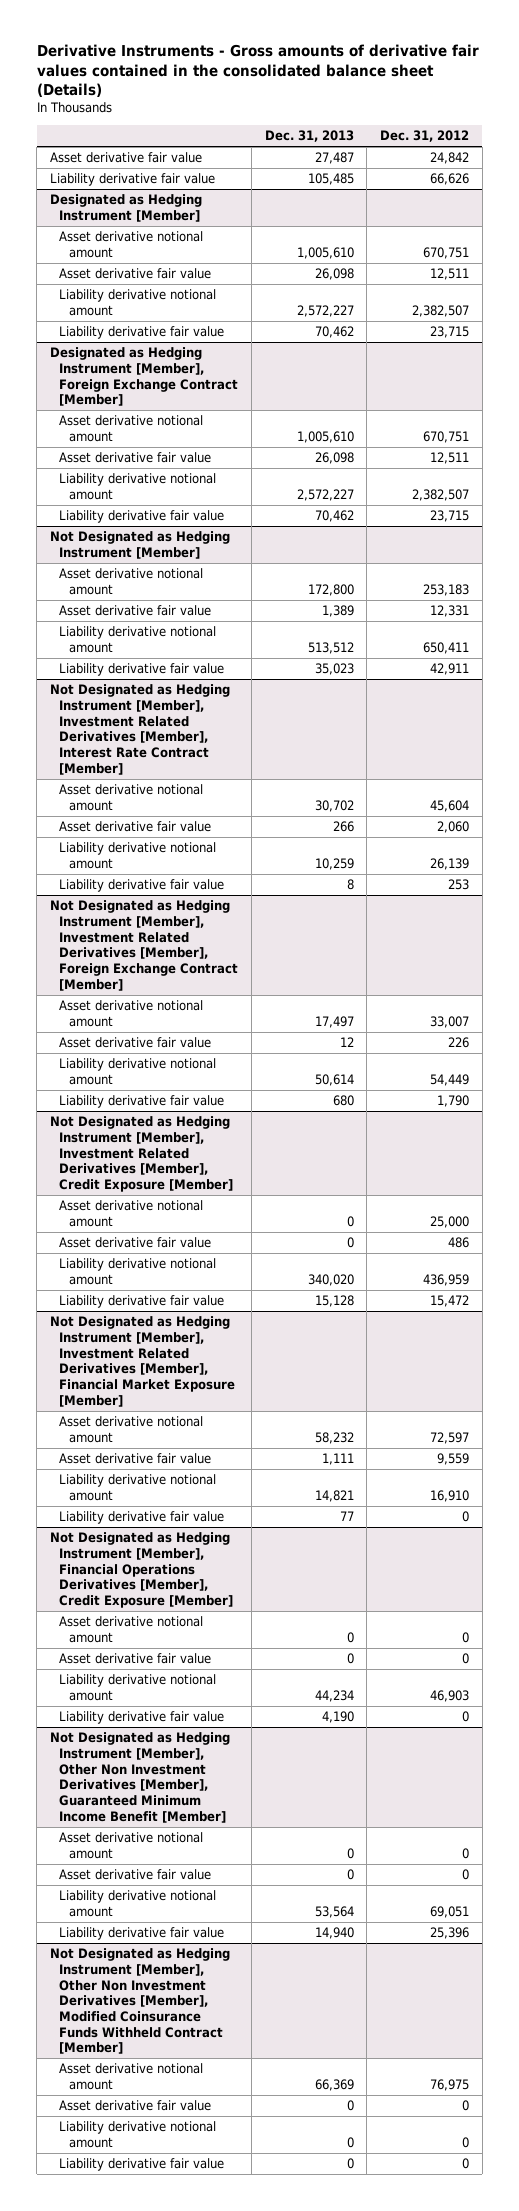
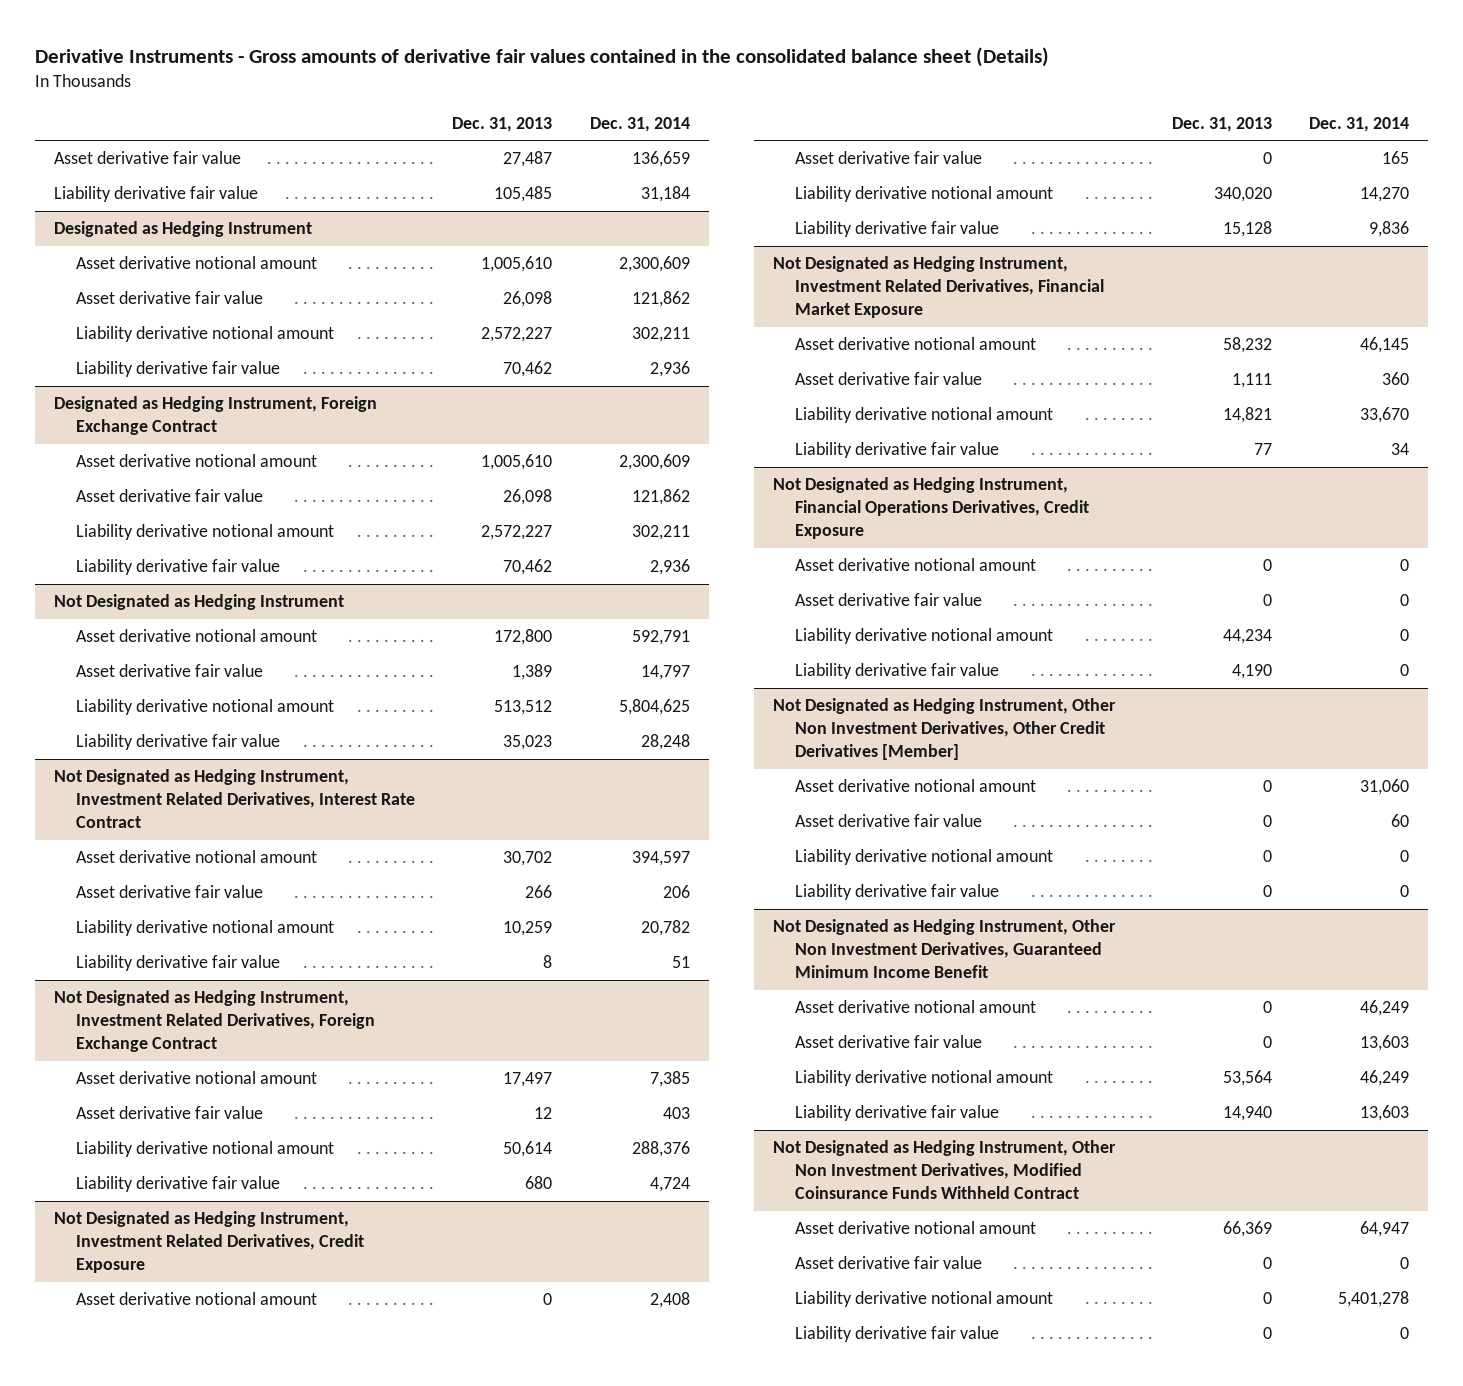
- | Dec. 31, 2013 | Dec. 31, 2012
+ | Dec. 31, 2013 | Dec. 31, 2014
- Designated as Hedging Instrument [Member]
+ Designated as Hedging Instrument
- Designated as Hedging Instrument [Member], Foreign Exchange Contract [Member]
+ Designated as Hedging Instrument, Foreign Exchange Contract
- Not Designated as Hedging Instrument [Member]
+ Not Designated as Hedging Instrument
- Not Designated as Hedging Instrument [Member], Investment Related Derivatives [Member], Interest Rate Contract [Member]
+ Not Designated as Hedging Instrument, Investment Related Derivatives, Interest Rate Contract
- Not Designated as Hedging Instrument [Member], Investment Related Derivatives [Member], Foreign Exchange Contract [Member]
+ Not Designated as Hedging Instrument, Investment Related Derivatives, Foreign Exchange Contract
- Not Designated as Hedging Instrument [Member], Investment Related Derivatives [Member], Credit Exposure [Member]
+ Not Designated as Hedging Instrument, Investment Related Derivatives, Credit Exposure
- Not Designated as Hedging Instrument [Member], Investment Related Derivatives [Member], Financial Market Exposure [Member]
+ Not Designated as Hedging Instrument, Investment Related Derivatives, Financial Market Exposure
- Not Designated as Hedging Instrument [Member], Financial Operations Derivatives [Member], Credit Exposure [Member]
+ Not Designated as Hedging Instrument, Financial Operations Derivatives, Credit Exposure
- Not Designated as Hedging Instrument [Member], Other Non Investment Derivatives [Member], Guaranteed Minimum Income Benefit [Member]
+ Not Designated as Hedging Instrument, Other Non Investment Derivatives, Other Credit Derivatives [Member]
+ Liability derivative notional amount | 0 | 0
+ Liability derivative fair value | 0 | 0
+ Not Designated as Hedging Instrument, Other Non Investment Derivatives, Guaranteed Minimum Income Benefit
+ Asset derivative notional amount | 0 | 46,249
+ Asset derivative fair value | 0 | 13,603
- Not Designated as Hedging Instrument [Member], Other Non Investment Derivatives [Member], Modified Coinsurance Funds Withheld Contract [Member]
+ Not Designated as Hedging Instrument, Other Non Investment Derivatives, Modified Coinsurance Funds Withheld Contract

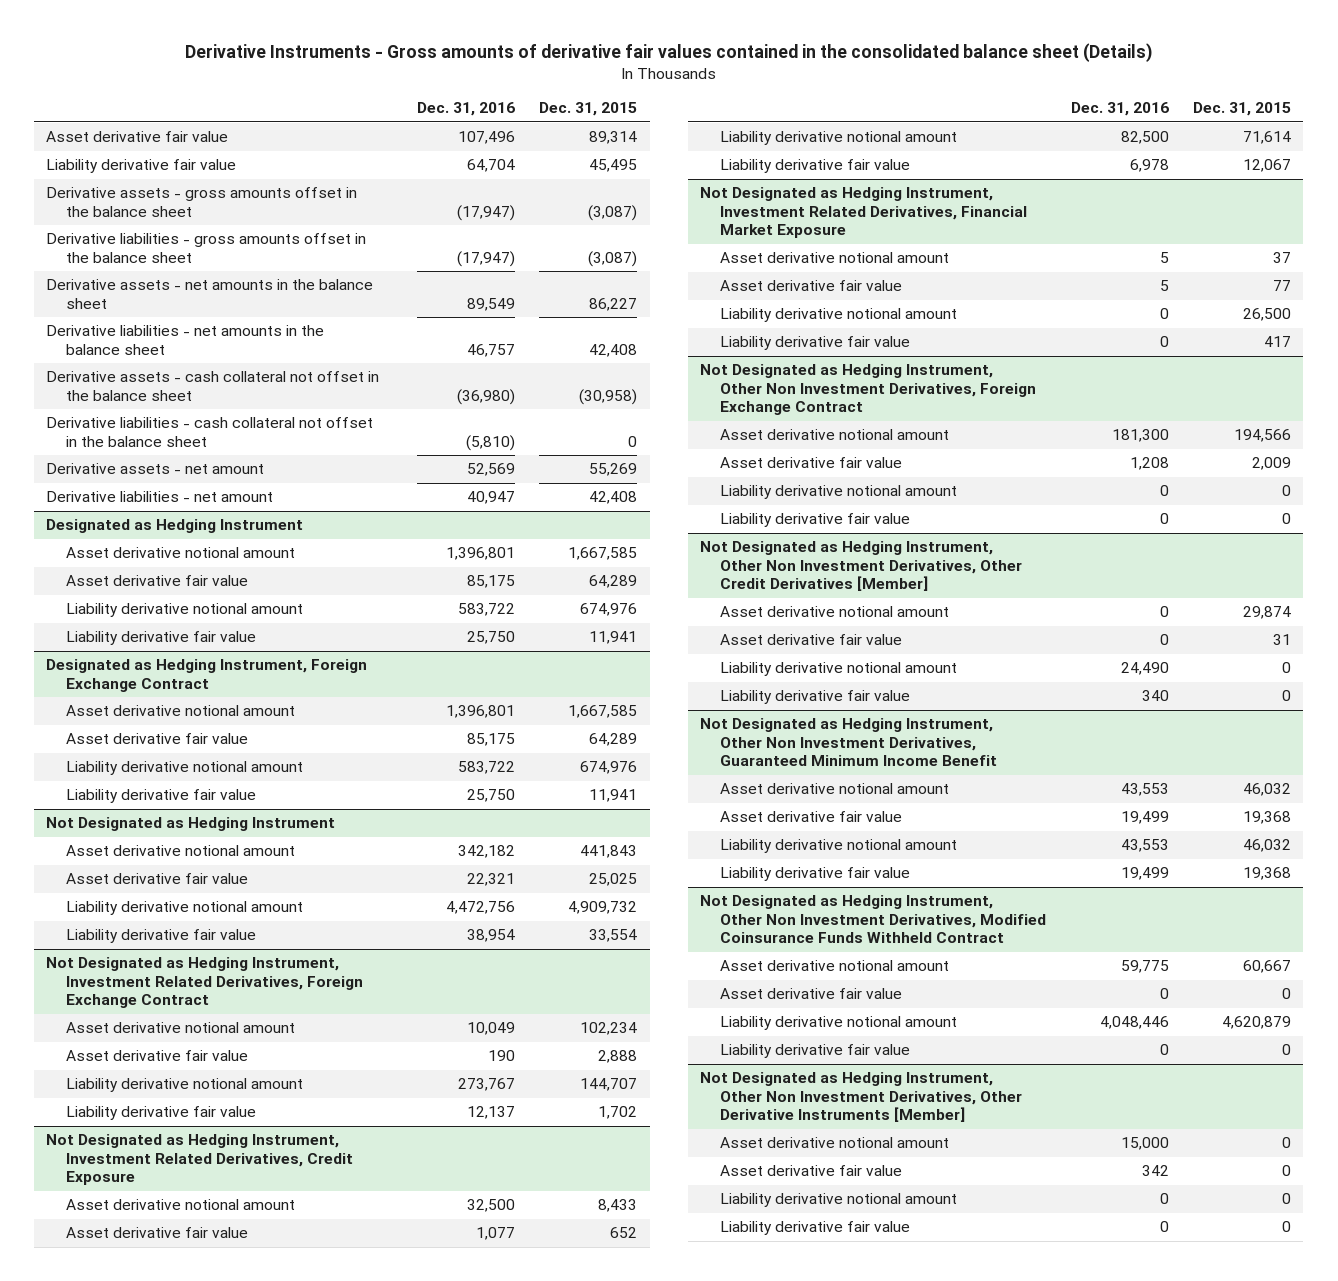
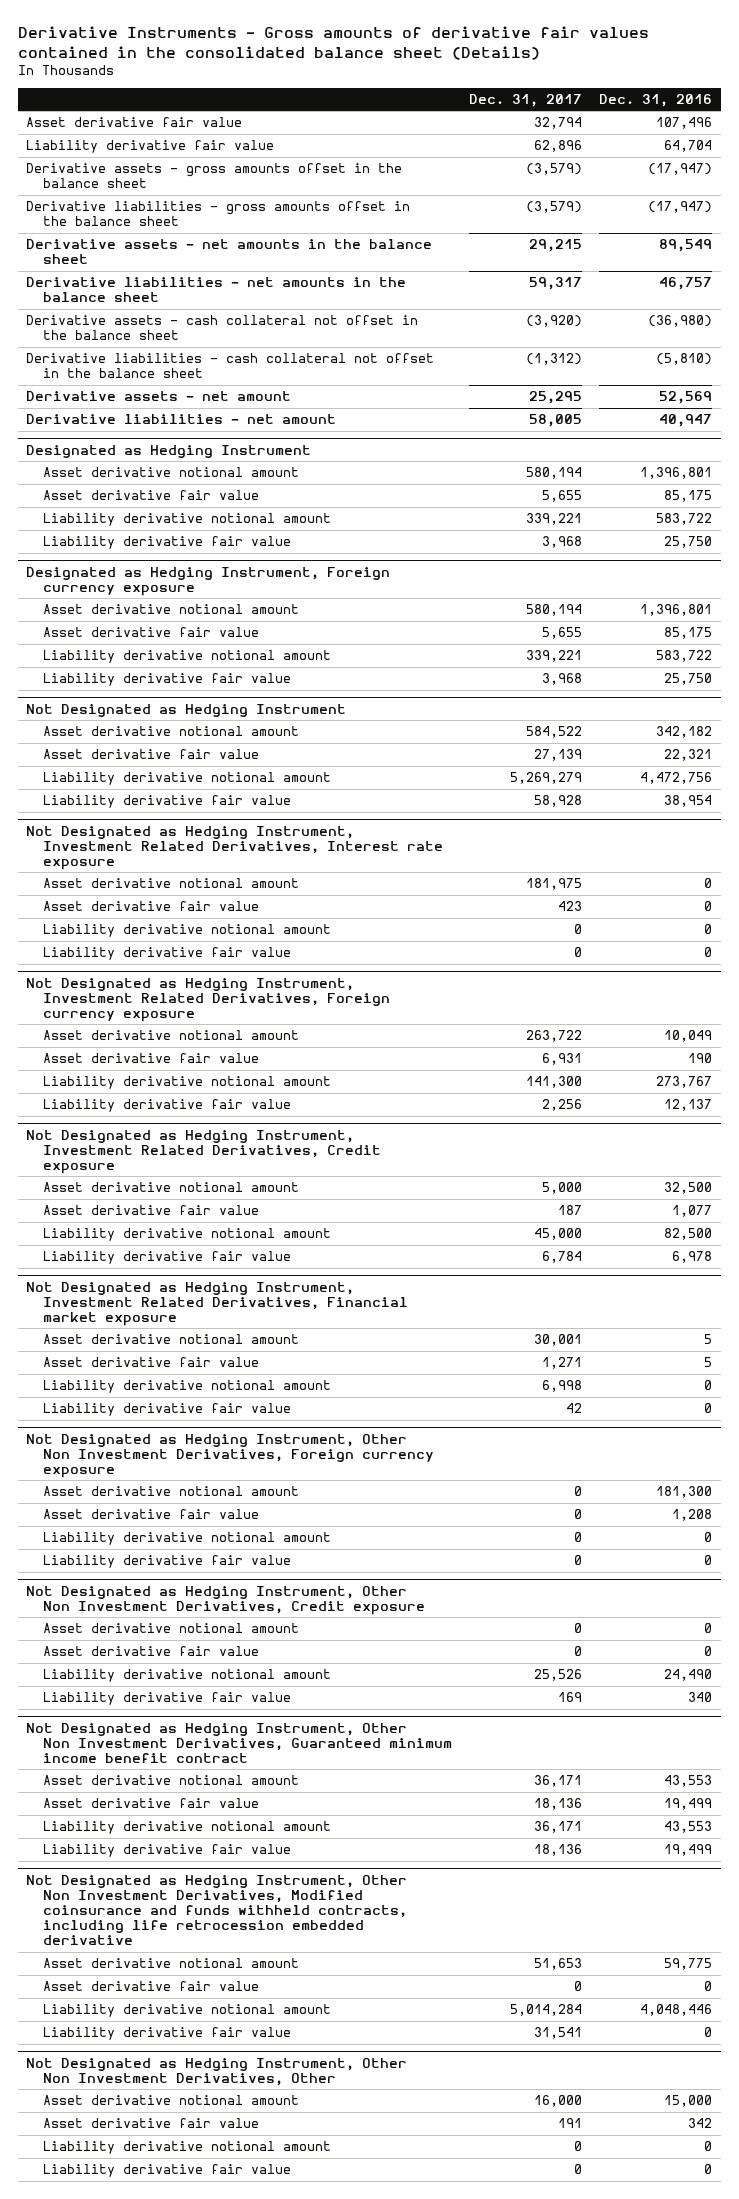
- | Dec. 31, 2016 | Dec. 31, 2015
+ | Dec. 31, 2017 | Dec. 31, 2016
- Designated as Hedging Instrument, Foreign Exchange Contract
+ Designated as Hedging Instrument, Foreign currency exposure
- Not Designated as Hedging Instrument, Investment Related Derivatives, Foreign Exchange Contract
+ Not Designated as Hedging Instrument, Investment Related Derivatives, Interest rate exposure
+ Asset derivative notional amount | 181,975 | 0
+ Asset derivative fair value | 423 | 0
+ Liability derivative notional amount | 0 | 0
+ Liability derivative fair value | 0 | 0
+ Not Designated as Hedging Instrument, Investment Related Derivatives, Foreign currency exposure
- Not Designated as Hedging Instrument, Investment Related Derivatives, Credit Exposure
+ Not Designated as Hedging Instrument, Investment Related Derivatives, Credit exposure
- Not Designated as Hedging Instrument, Investment Related Derivatives, Financial Market Exposure
+ Not Designated as Hedging Instrument, Investment Related Derivatives, Financial market exposure
- Not Designated as Hedging Instrument, Other Non Investment Derivatives, Foreign Exchange Contract
+ Not Designated as Hedging Instrument, Other Non Investment Derivatives, Foreign currency exposure
- Not Designated as Hedging Instrument, Other Non Investment Derivatives, Other Credit Derivatives [Member]
+ Not Designated as Hedging Instrument, Other Non Investment Derivatives, Credit exposure
- Not Designated as Hedging Instrument, Other Non Investment Derivatives, Guaranteed Minimum Income Benefit
+ Not Designated as Hedging Instrument, Other Non Investment Derivatives, Guaranteed minimum income benefit contract
- Not Designated as Hedging Instrument, Other Non Investment Derivatives, Modified Coinsurance Funds Withheld Contract
+ Not Designated as Hedging Instrument, Other Non Investment Derivatives, Modified coinsurance and funds withheld contracts, including life retrocession embedded derivative
- Not Designated as Hedging Instrument, Other Non Investment Derivatives, Other Derivative Instruments [Member]
+ Not Designated as Hedging Instrument, Other Non Investment Derivatives, Other

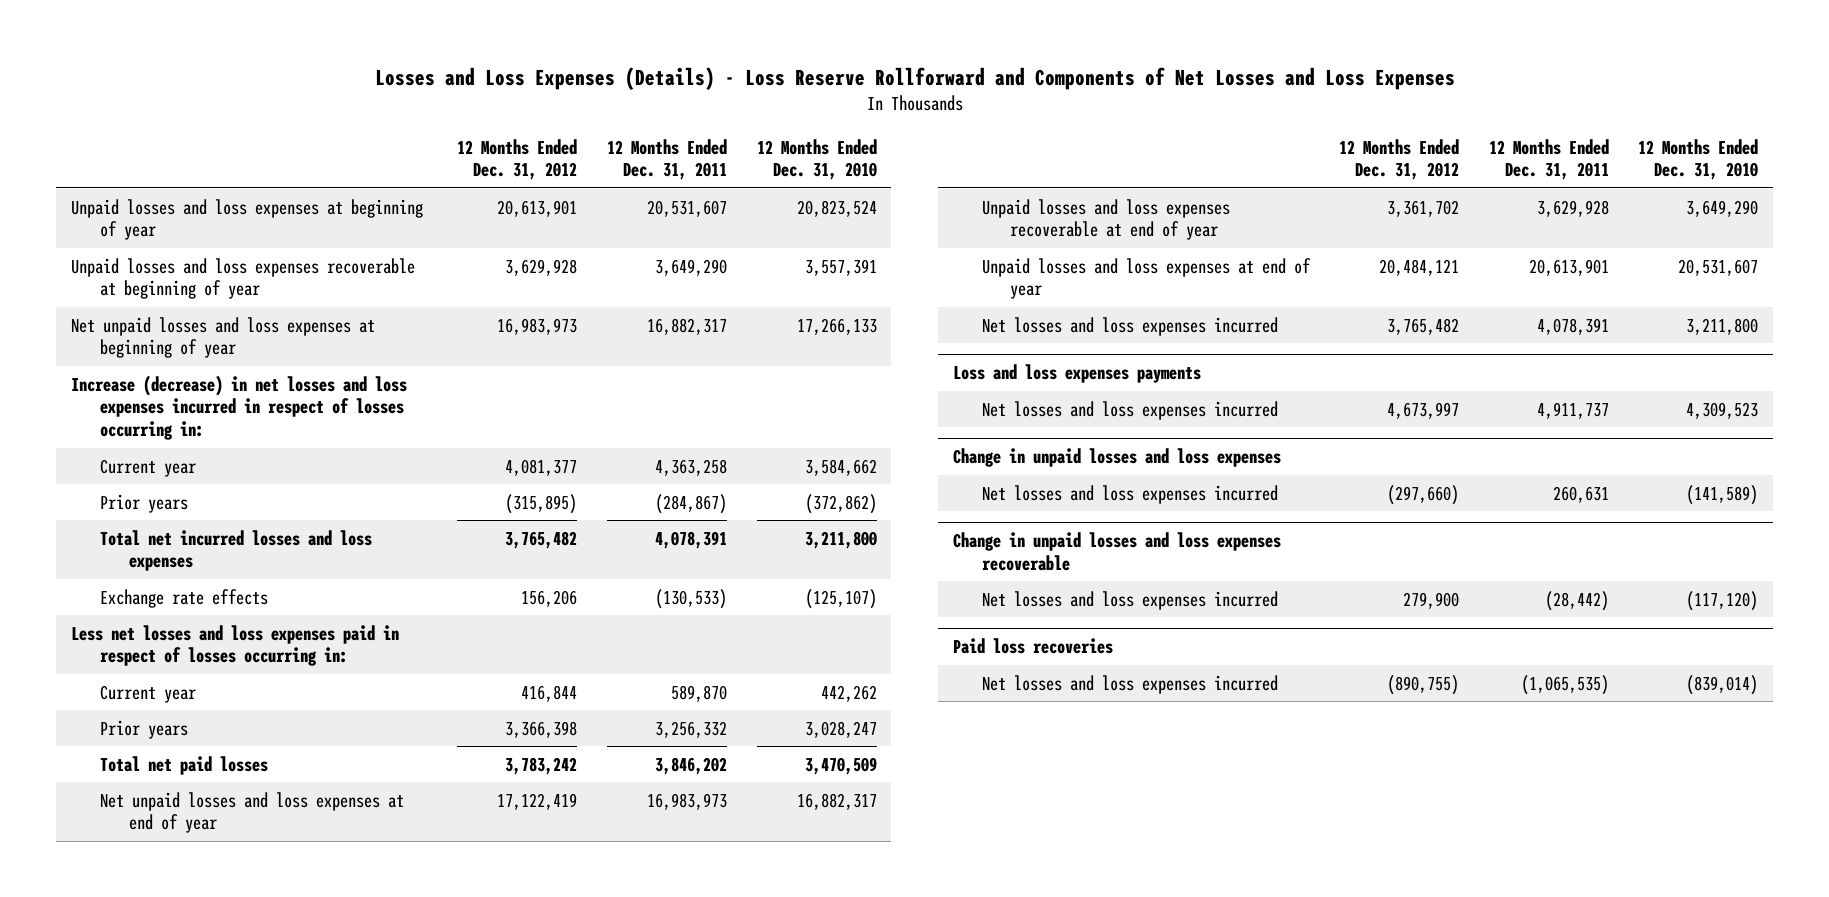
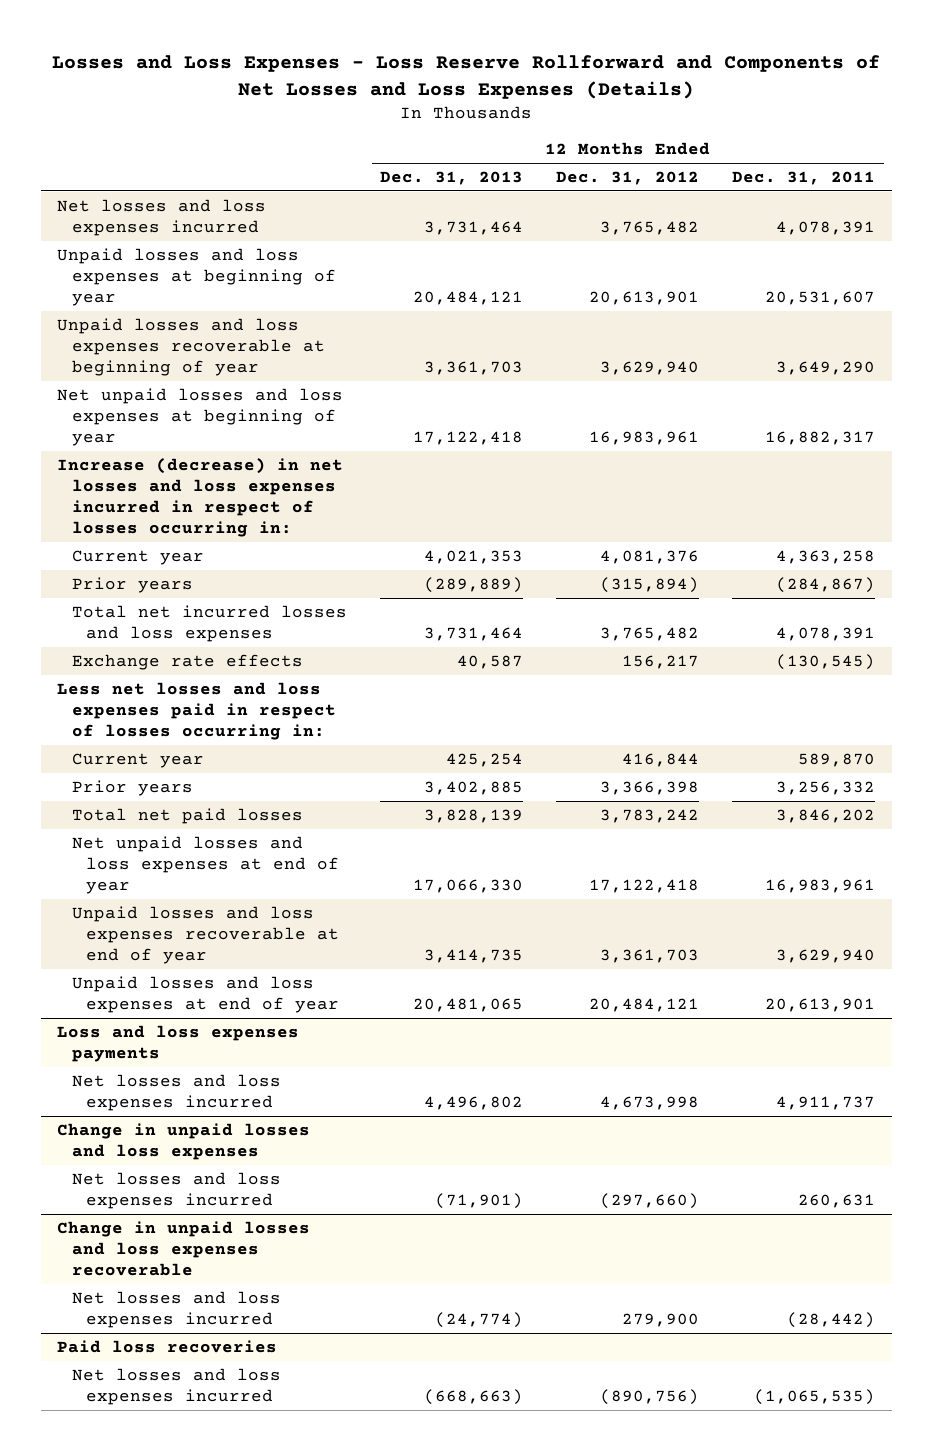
- Losses and Loss Expenses (Details) - Loss Reserve Rollforward and Components of Net Losses and Loss Expenses
+ Losses and Loss Expenses - Loss Reserve Rollforward and Components of Net Losses and Loss Expenses (Details)
- | 12 Months Ended Dec. 31, 2012 | 12 Months Ended Dec. 31, 2011 | 12 Months Ended Dec. 31, 2010
+ | 12 Months Ended Dec. 31, 2013 | 12 Months Ended Dec. 31, 2012 | 12 Months Ended Dec. 31, 2011
moved up: Net losses and loss expenses incurred | 3,731,464 | 3,765,482 | 4,078,391
- Unpaid losses and loss expenses recoverable at beginning of year | 3,629,928 | 3,649,290 | 3,557,391
- Net unpaid losses and loss expenses at beginning of year | 16,983,973 | 16,882,317 | 17,266,133
+ Unpaid losses and loss expenses recoverable at beginning of year | 3,361,703 | 3,629,940 | 3,649,290
+ Net unpaid losses and loss expenses at beginning of year | 17,122,418 | 16,983,961 | 16,882,317
- Current year | 4,081,377 | 4,363,258 | 3,584,662
- Prior years | (315,895) | (284,867) | (372,862)
+ Current year | 4,021,353 | 4,081,376 | 4,363,258
+ Prior years | (289,889) | (315,894) | (284,867)
- Exchange rate effects | 156,206 | (130,533) | (125,107)
+ Exchange rate effects | 40,587 | 156,217 | (130,545)
- Net unpaid losses and loss expenses at end of year | 17,122,419 | 16,983,973 | 16,882,317
- Unpaid losses and loss expenses recoverable at end of year | 3,361,702 | 3,629,928 | 3,649,290
+ Net unpaid losses and loss expenses at end of year | 17,066,330 | 17,122,418 | 16,983,961
+ Unpaid losses and loss expenses recoverable at end of year | 3,414,735 | 3,361,703 | 3,629,940
@ Loss and loss expenses payments
- Net losses and loss expenses incurred | 4,673,997 | 4,911,737 | 4,309,523
+ Net losses and loss expenses incurred | 4,496,802 | 4,673,998 | 4,911,737
@ Paid loss recoveries
- Net losses and loss expenses incurred | (890,755) | (1,065,535) | (839,014)
+ Net losses and loss expenses incurred | (668,663) | (890,756) | (1,065,535)

